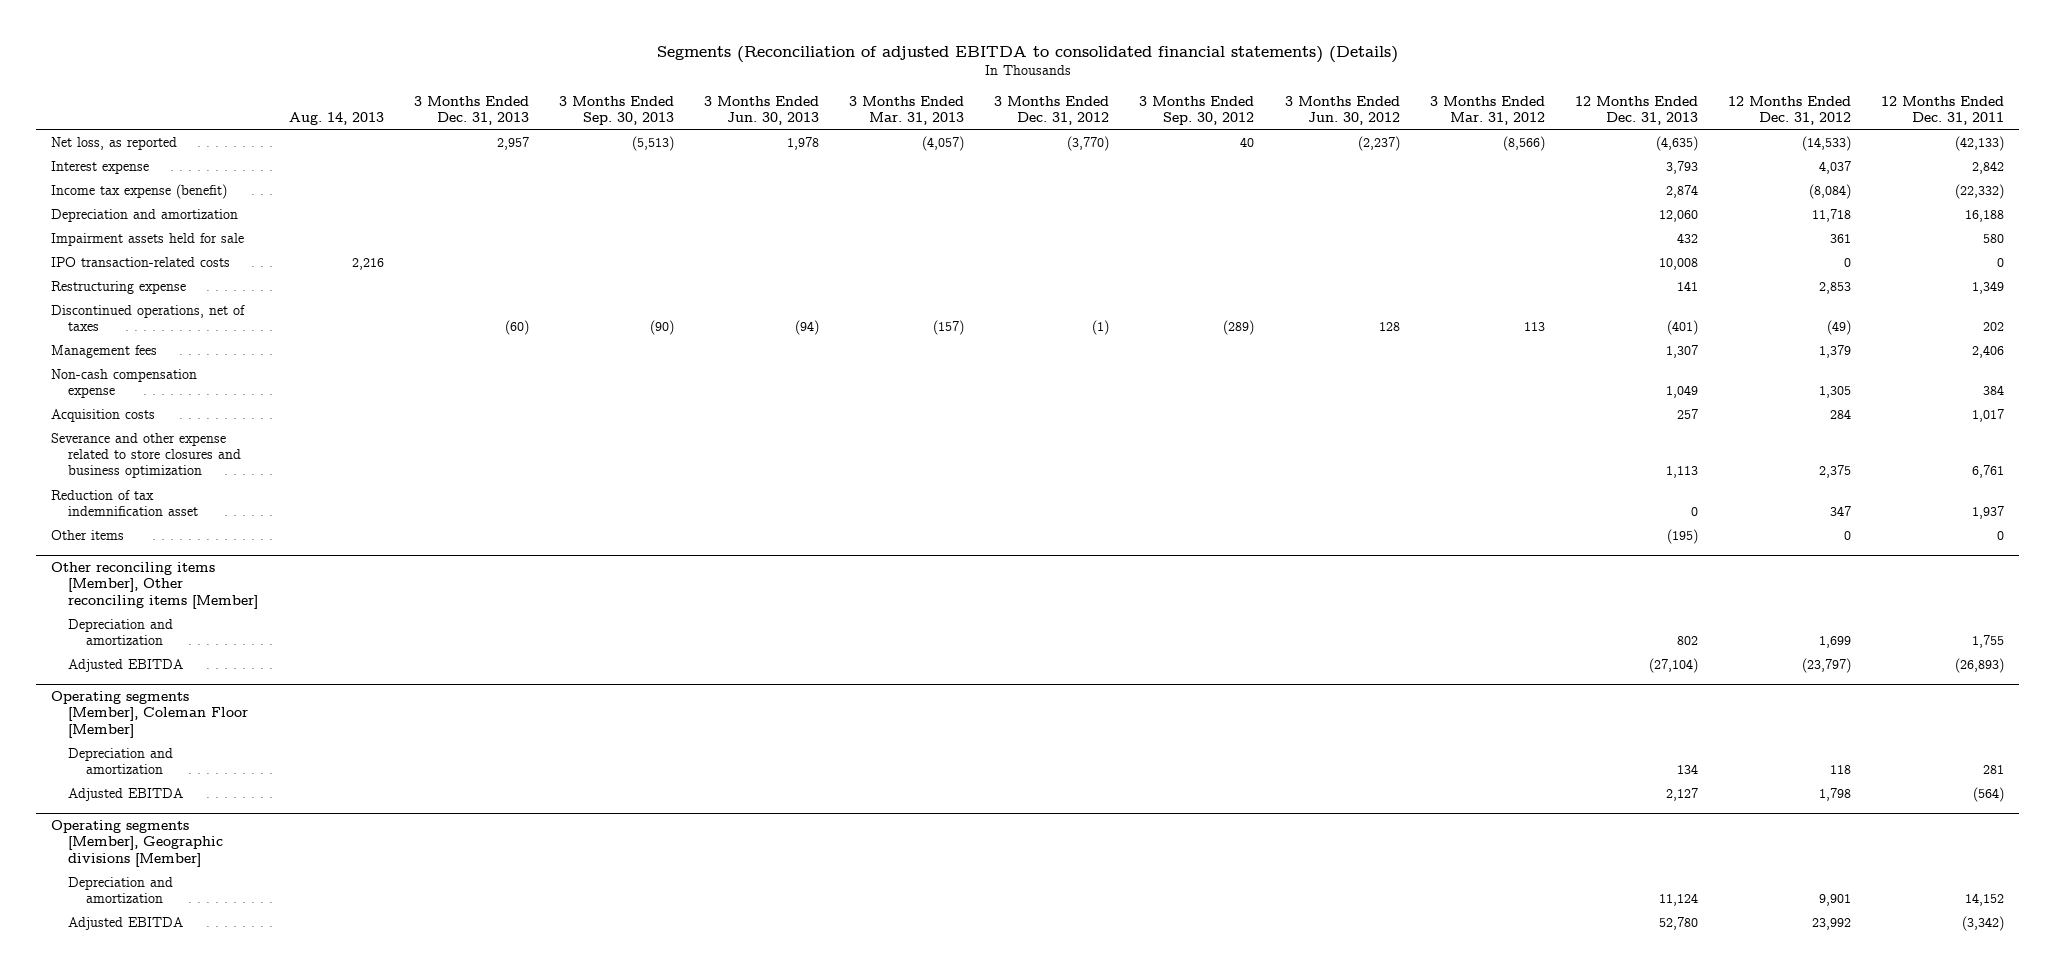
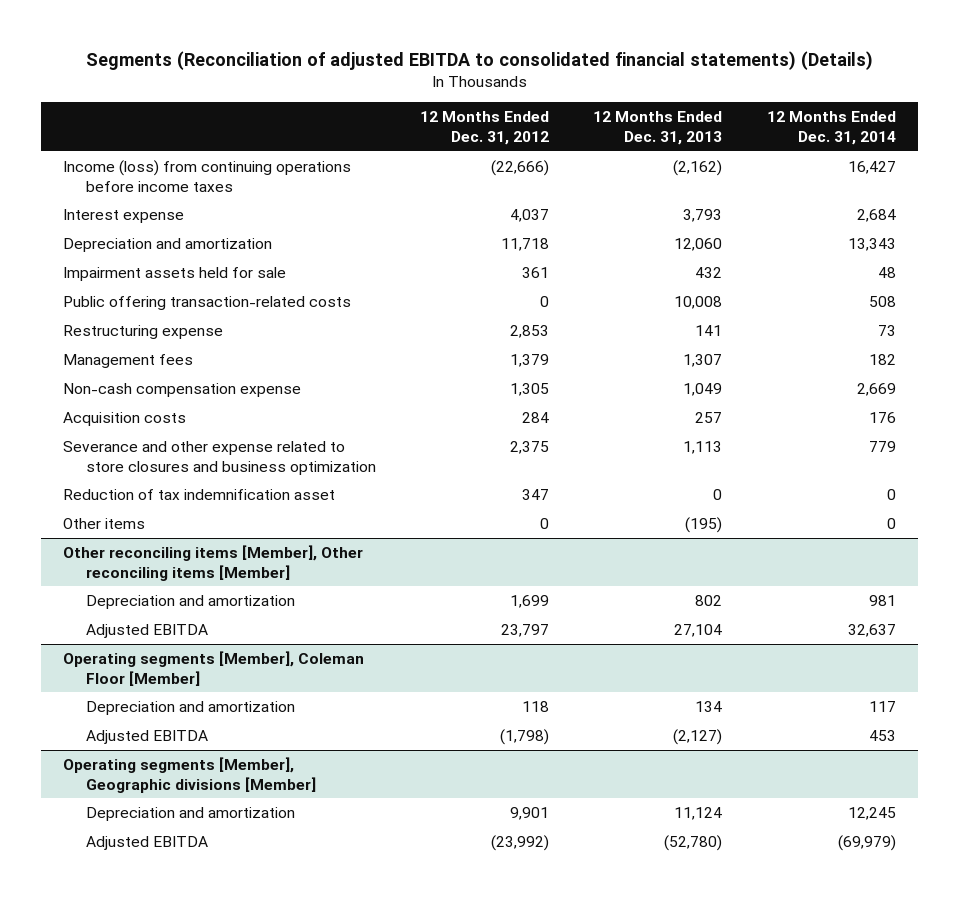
- | Aug. 14, 2013 | 3 Months Ended Dec. 31, 2013 | 3 Months Ended Sep. 30, 2013 | 3 Months Ended Jun. 30, 2013 | 3 Months Ended Mar. 31, 2013 | 3 Months Ended Dec. 31, 2012 | 3 Months Ended Sep. 30, 2012 | 3 Months Ended Jun. 30, 2012 | 3 Months Ended Mar. 31, 2012 | 12 Months Ended Dec. 31, 2013 | 12 Months Ended Dec. 31, 2012 | 12 Months Ended Dec. 31, 2011
+ | 12 Months Ended Dec. 31, 2012 | 12 Months Ended Dec. 31, 2013 | 12 Months Ended Dec. 31, 2014
- Net loss, as reported | | 2,957 | (5,513) | 1,978 | (4,057) | (3,770) | 40 | (2,237) | (8,566) | (4,635) | (14,533) | (42,133)
+ Income (loss) from continuing operations before income taxes | (22,666) | (2,162) | 16,427
- Income tax expense (benefit) | | | | | | | | | | 2,874 | (8,084) | (22,332)
- IPO transaction-related costs | 2,216 | | | | | | | | | 10,008 | 0 | 0
+ Public offering transaction-related costs | 0 | 10,008 | 508
- Discontinued operations, net of taxes | | (60) | (90) | (94) | (157) | (1) | (289) | 128 | 113 | (401) | (49) | 202
@ Other reconciling items [Member], Other reconciling items [Member]
- Adjusted EBITDA | | | | | | | | | | (27,104) | (23,797) | (26,893)
+ Adjusted EBITDA | 23,797 | 27,104 | 32,637
@ Operating segments [Member], Coleman Floor [Member]
- Adjusted EBITDA | | | | | | | | | | 2,127 | 1,798 | (564)
+ Adjusted EBITDA | (1,798) | (2,127) | 453
@ Operating segments [Member], Geographic divisions [Member]
- Adjusted EBITDA | | | | | | | | | | 52,780 | 23,992 | (3,342)
+ Adjusted EBITDA | (23,992) | (52,780) | (69,979)

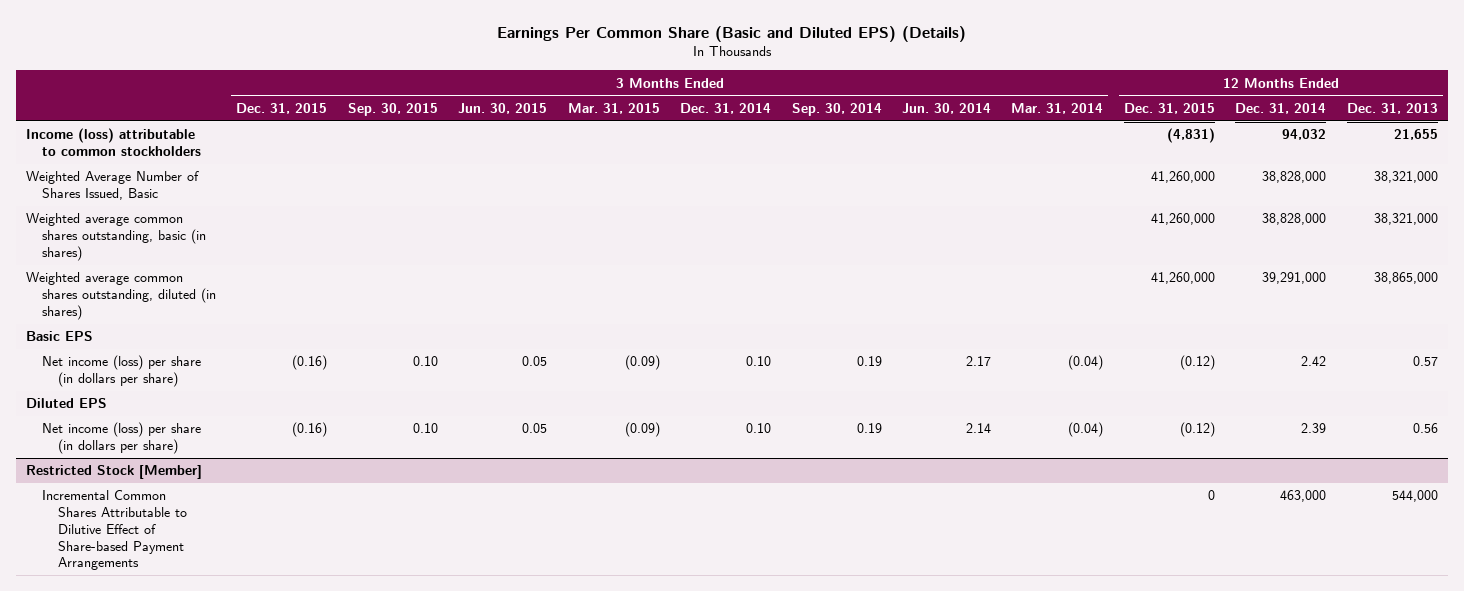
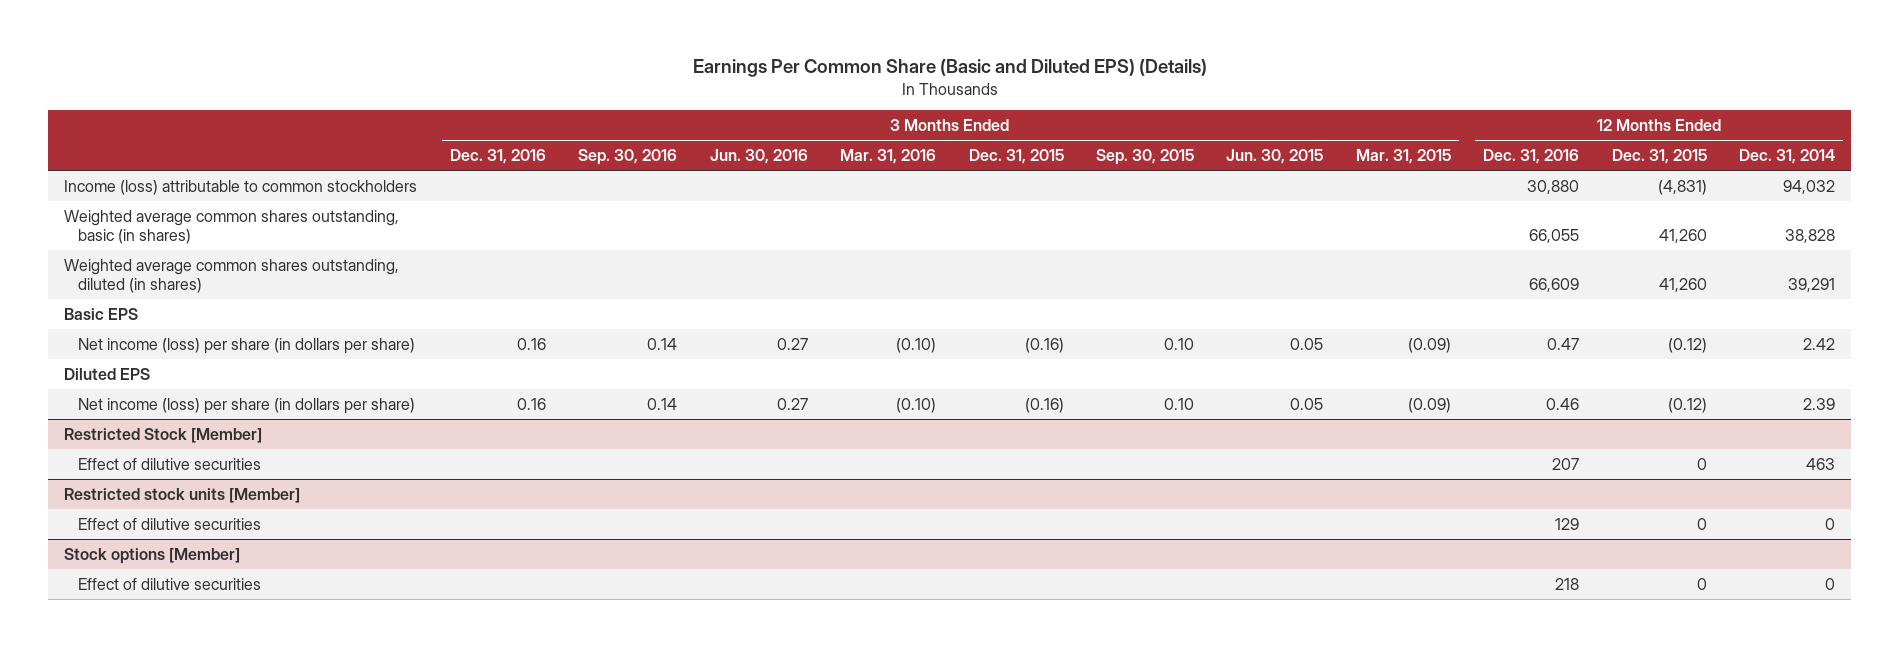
- | 3 Months Ended Dec. 31, 2015 | 3 Months Ended Sep. 30, 2015 | 3 Months Ended Jun. 30, 2015 | 3 Months Ended Mar. 31, 2015 | 3 Months Ended Dec. 31, 2014 | 3 Months Ended Sep. 30, 2014 | 3 Months Ended Jun. 30, 2014 | 3 Months Ended Mar. 31, 2014 | 12 Months Ended Dec. 31, 2015 | 12 Months Ended Dec. 31, 2014 | 12 Months Ended Dec. 31, 2013
+ | 3 Months Ended Dec. 31, 2016 | 3 Months Ended Sep. 30, 2016 | 3 Months Ended Jun. 30, 2016 | 3 Months Ended Mar. 31, 2016 | 3 Months Ended Dec. 31, 2015 | 3 Months Ended Sep. 30, 2015 | 3 Months Ended Jun. 30, 2015 | 3 Months Ended Mar. 31, 2015 | 12 Months Ended Dec. 31, 2016 | 12 Months Ended Dec. 31, 2015 | 12 Months Ended Dec. 31, 2014
- Weighted Average Number of Shares Issued, Basic | | | | | | | | | 41,260,000 | 38,828,000 | 38,321,000
- Weighted average common shares outstanding, basic (in shares) | | | | | | | | | 41,260,000 | 38,828,000 | 38,321,000
- Weighted average common shares outstanding, diluted (in shares) | | | | | | | | | 41,260,000 | 39,291,000 | 38,865,000
+ Weighted average common shares outstanding, basic (in shares) | | | | | | | | | 66,055 | 41,260 | 38,828
+ Weighted average common shares outstanding, diluted (in shares) | | | | | | | | | 66,609 | 41,260 | 39,291
@ Restricted Stock [Member]
- Incremental Common Shares Attributable to Dilutive Effect of Share-based Payment Arrangements | | | | | | | | | 0 | 463,000 | 544,000
+ Effect of dilutive securities | | | | | | | | | 207 | 0 | 463
+ Restricted stock units [Member]
+ Effect of dilutive securities | | | | | | | | | 129 | 0 | 0
+ Stock options [Member]
+ Effect of dilutive securities | | | | | | | | | 218 | 0 | 0

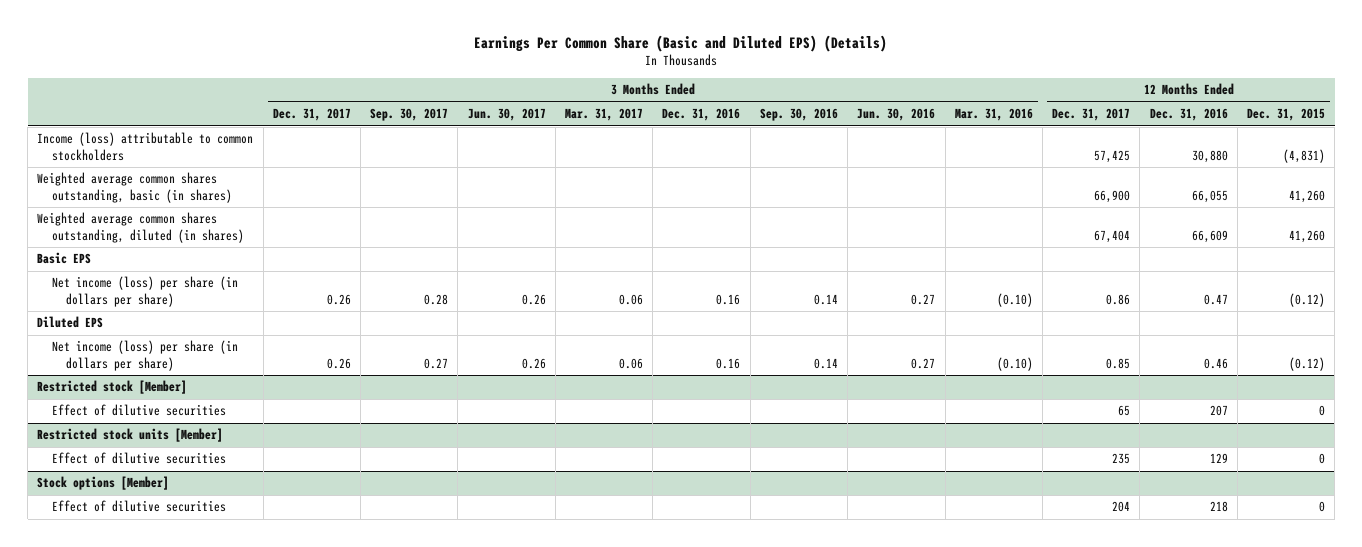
- | 3 Months Ended Dec. 31, 2016 | 3 Months Ended Sep. 30, 2016 | 3 Months Ended Jun. 30, 2016 | 3 Months Ended Mar. 31, 2016 | 3 Months Ended Dec. 31, 2015 | 3 Months Ended Sep. 30, 2015 | 3 Months Ended Jun. 30, 2015 | 3 Months Ended Mar. 31, 2015 | 12 Months Ended Dec. 31, 2016 | 12 Months Ended Dec. 31, 2015 | 12 Months Ended Dec. 31, 2014
+ | 3 Months Ended Dec. 31, 2017 | 3 Months Ended Sep. 30, 2017 | 3 Months Ended Jun. 30, 2017 | 3 Months Ended Mar. 31, 2017 | 3 Months Ended Dec. 31, 2016 | 3 Months Ended Sep. 30, 2016 | 3 Months Ended Jun. 30, 2016 | 3 Months Ended Mar. 31, 2016 | 12 Months Ended Dec. 31, 2017 | 12 Months Ended Dec. 31, 2016 | 12 Months Ended Dec. 31, 2015
- Restricted Stock [Member]
+ Restricted stock [Member]

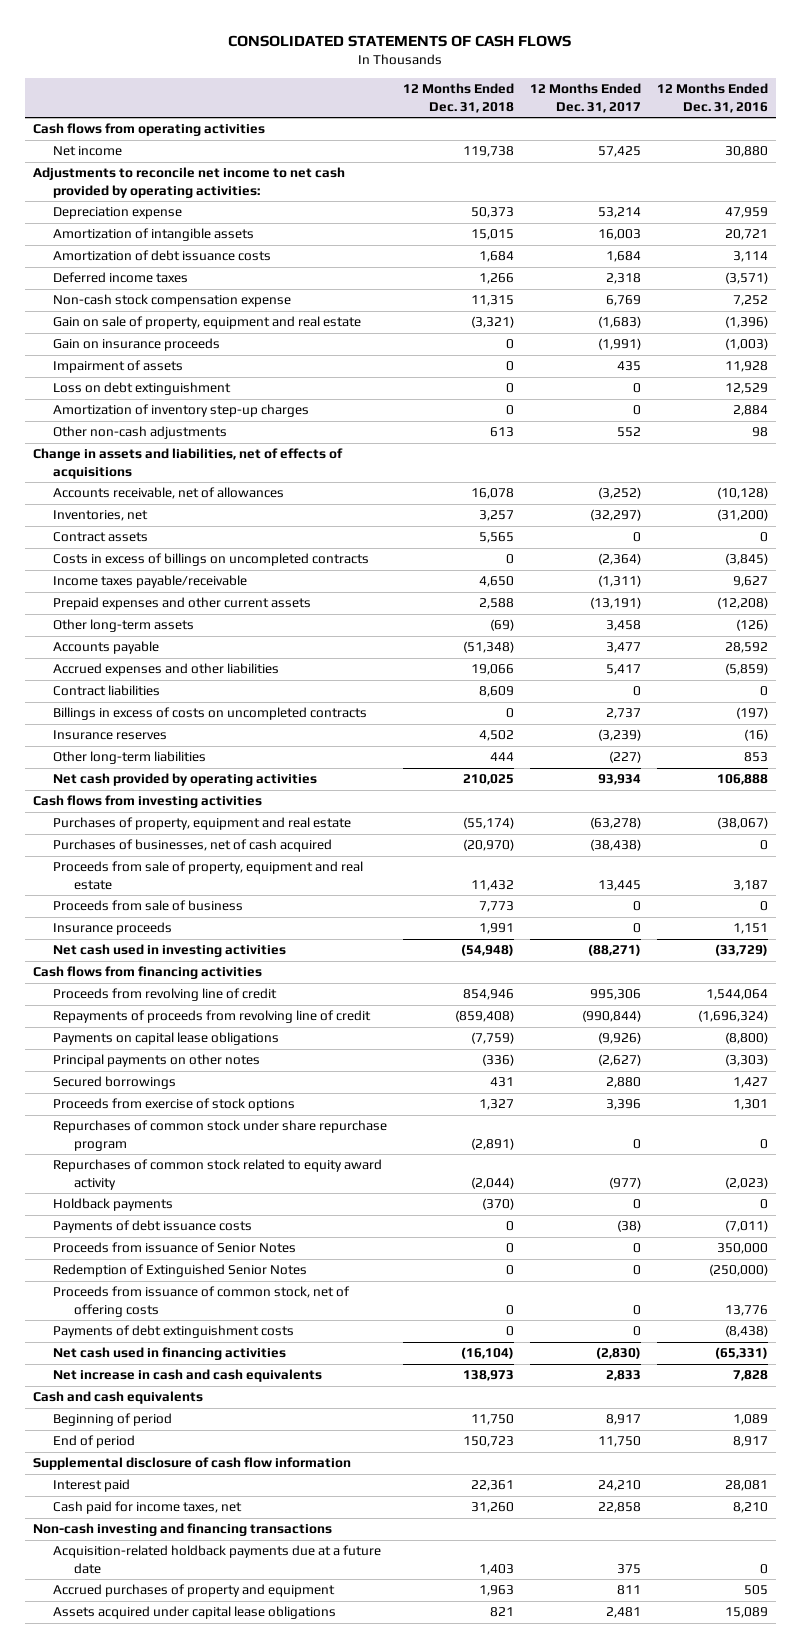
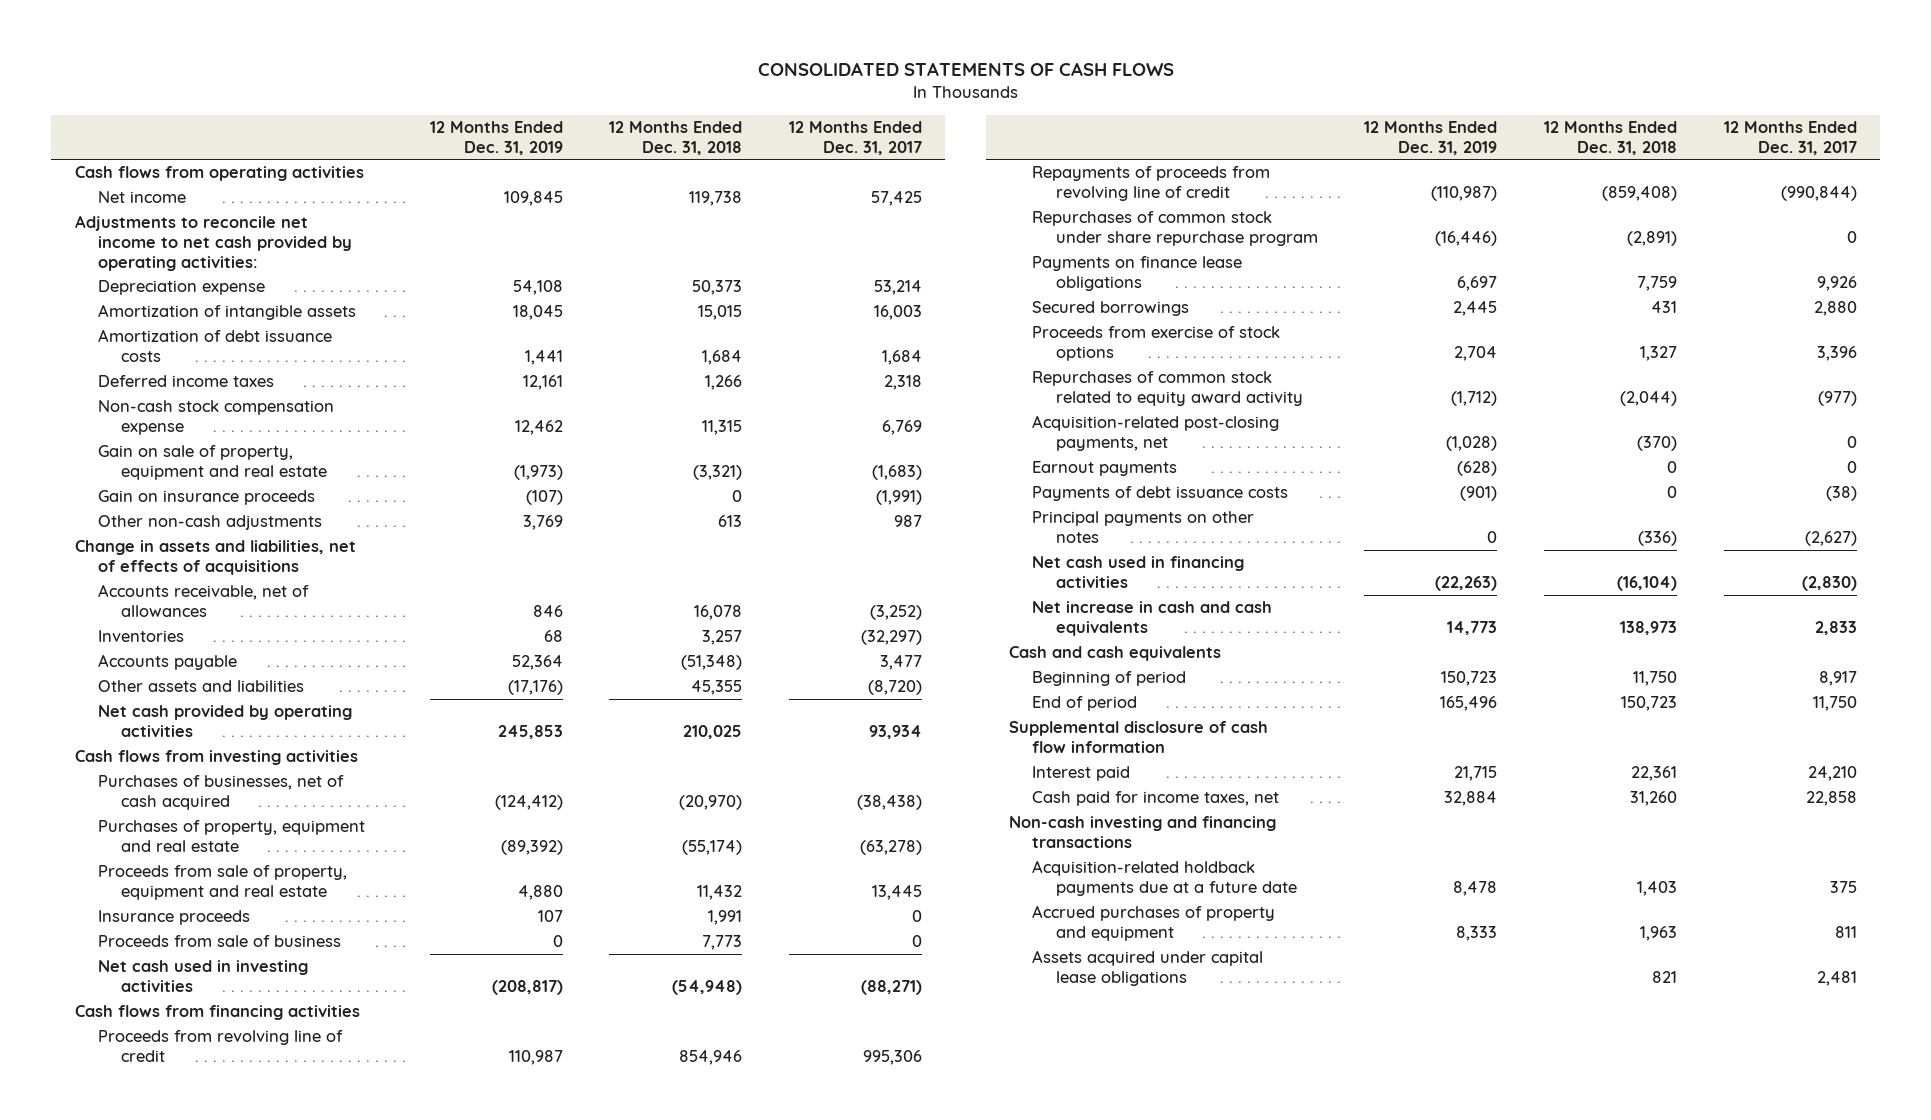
- | 12 Months Ended Dec. 31, 2018 | 12 Months Ended Dec. 31, 2017 | 12 Months Ended Dec. 31, 2016
+ | 12 Months Ended Dec. 31, 2019 | 12 Months Ended Dec. 31, 2018 | 12 Months Ended Dec. 31, 2017
- Impairment of assets | 0 | 435 | 11,928
- Loss on debt extinguishment | 0 | 0 | 12,529
- Amortization of inventory step-up charges | 0 | 0 | 2,884
- Other non-cash adjustments | 613 | 552 | 98
+ Other non-cash adjustments | 3,769 | 613 | 987
- Inventories, net | 3,257 | (32,297) | (31,200)
- Contract assets | 5,565 | 0 | 0
- Costs in excess of billings on uncompleted contracts | 0 | (2,364) | (3,845)
- Income taxes payable/receivable | 4,650 | (1,311) | 9,627
- Prepaid expenses and other current assets | 2,588 | (13,191) | (12,208)
- Other long-term assets | (69) | 3,458 | (126)
+ Inventories | 68 | 3,257 | (32,297)
- Accrued expenses and other liabilities | 19,066 | 5,417 | (5,859)
- Contract liabilities | 8,609 | 0 | 0
- Billings in excess of costs on uncompleted contracts | 0 | 2,737 | (197)
- Insurance reserves | 4,502 | (3,239) | (16)
- Other long-term liabilities | 444 | (227) | 853
+ Other assets and liabilities | (17,176) | 45,355 | (8,720)
moved down: Purchases of property, equipment and real estate | (89,392) | (55,174) | (63,278)
moved down: Proceeds from sale of business | 0 | 7,773 | 0
- Payments on capital lease obligations | (7,759) | (9,926) | (8,800)
moved up: Repurchases of common stock under share repurchase program | (16,446) | (2,891) | 0
+ Payments on finance lease obligations | 6,697 | 7,759 | 9,926
- Holdback payments | (370) | 0 | 0
+ Acquisition-related post-closing payments, net | (1,028) | (370) | 0
+ Earnout payments | (628) | 0 | 0
- Proceeds from issuance of Senior Notes | 0 | 0 | 350,000
- Redemption of Extinguished Senior Notes | 0 | 0 | (250,000)
- Proceeds from issuance of common stock, net of offering costs | 0 | 0 | 13,776
- Payments of debt extinguishment costs | 0 | 0 | (8,438)
moved down: Principal payments on other notes | 0 | (336) | (2,627)

